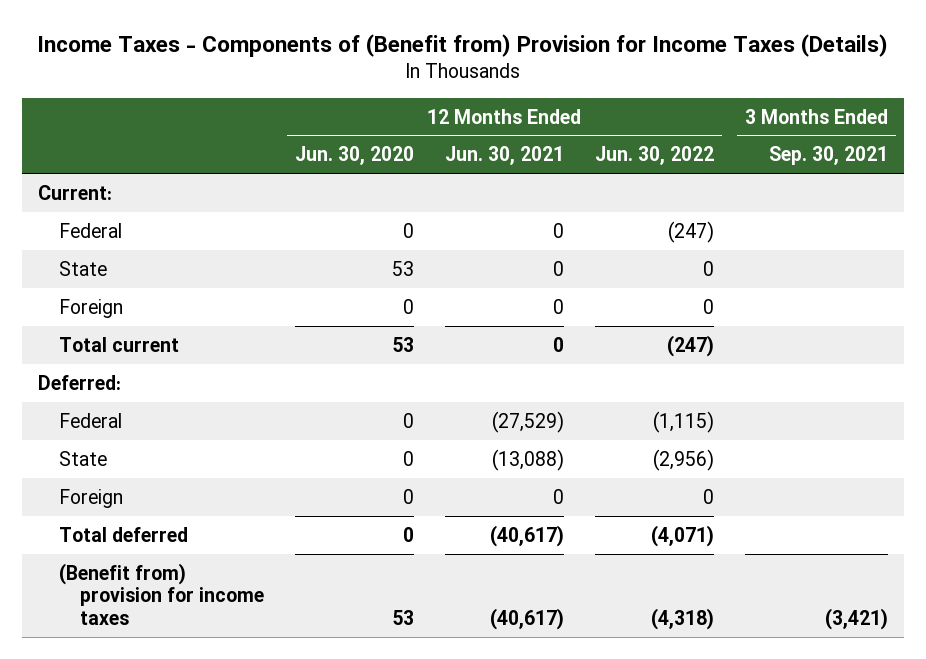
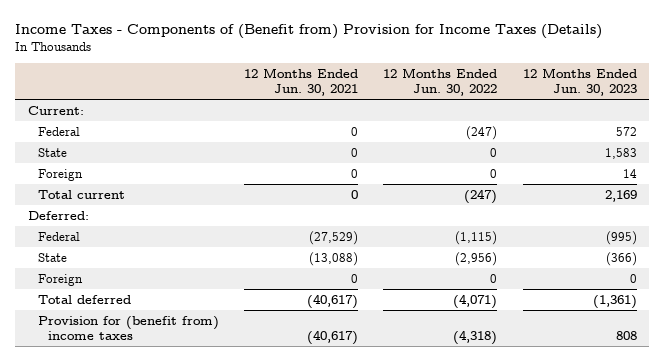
- | 12 Months Ended Jun. 30, 2020 | 12 Months Ended Jun. 30, 2021 | 12 Months Ended Jun. 30, 2022 | 3 Months Ended Sep. 30, 2021
+ | 12 Months Ended Jun. 30, 2021 | 12 Months Ended Jun. 30, 2022 | 12 Months Ended Jun. 30, 2023
- (Benefit from) provision for income taxes | 53 | (40,617) | (4,318) | (3,421)
+ Provision for (benefit from) income taxes | (40,617) | (4,318) | 808

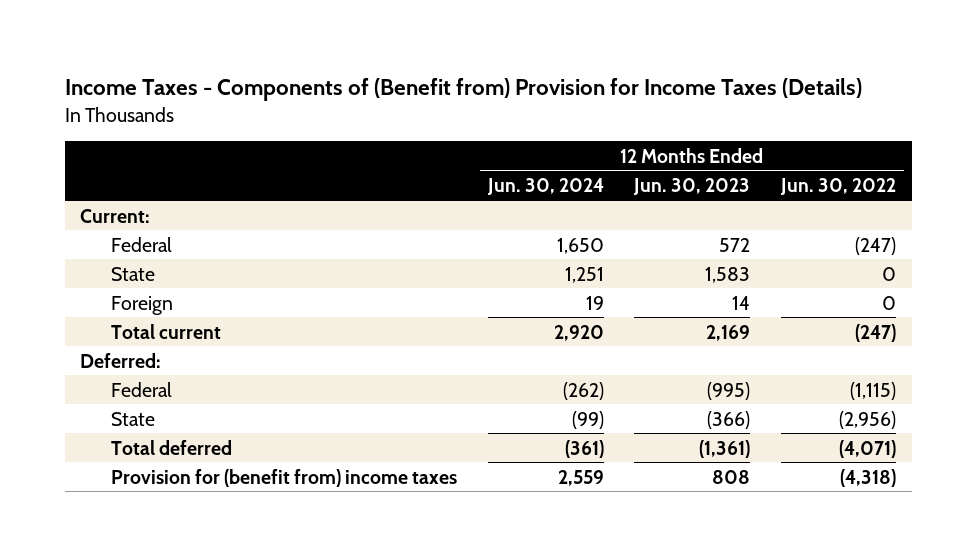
- | 12 Months Ended Jun. 30, 2021 | 12 Months Ended Jun. 30, 2022 | 12 Months Ended Jun. 30, 2023
+ | 12 Months Ended Jun. 30, 2024 | 12 Months Ended Jun. 30, 2023 | 12 Months Ended Jun. 30, 2022
- Foreign | 0 | 0 | 0

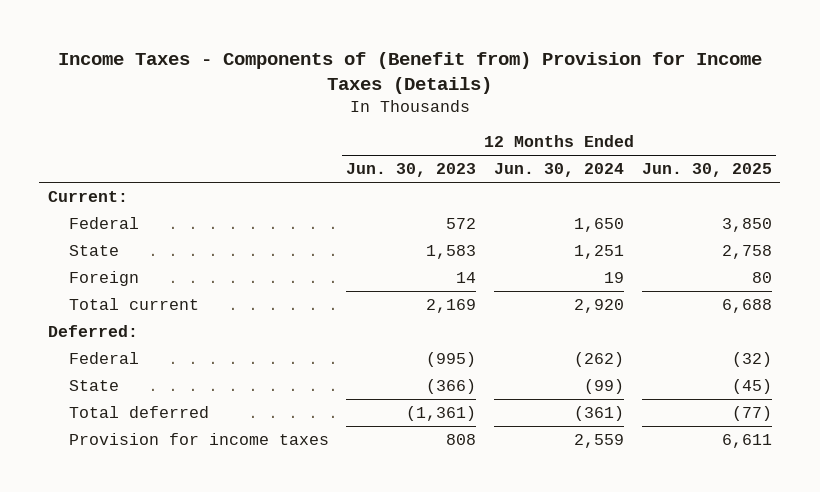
- | 12 Months Ended Jun. 30, 2024 | 12 Months Ended Jun. 30, 2023 | 12 Months Ended Jun. 30, 2022
+ | 12 Months Ended Jun. 30, 2023 | 12 Months Ended Jun. 30, 2024 | 12 Months Ended Jun. 30, 2025
- Provision for (benefit from) income taxes | 2,559 | 808 | (4,318)
+ Provision for income taxes | 808 | 2,559 | 6,611

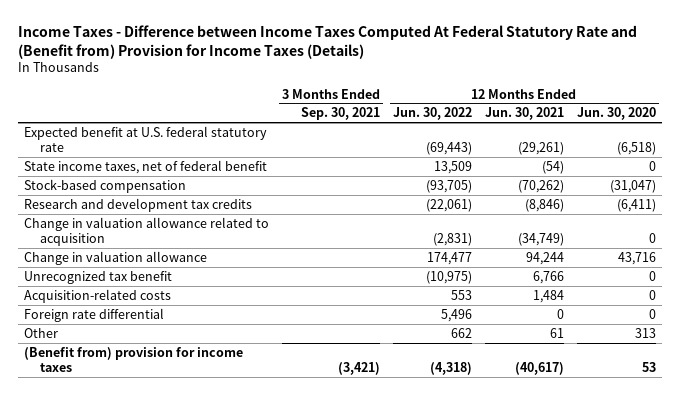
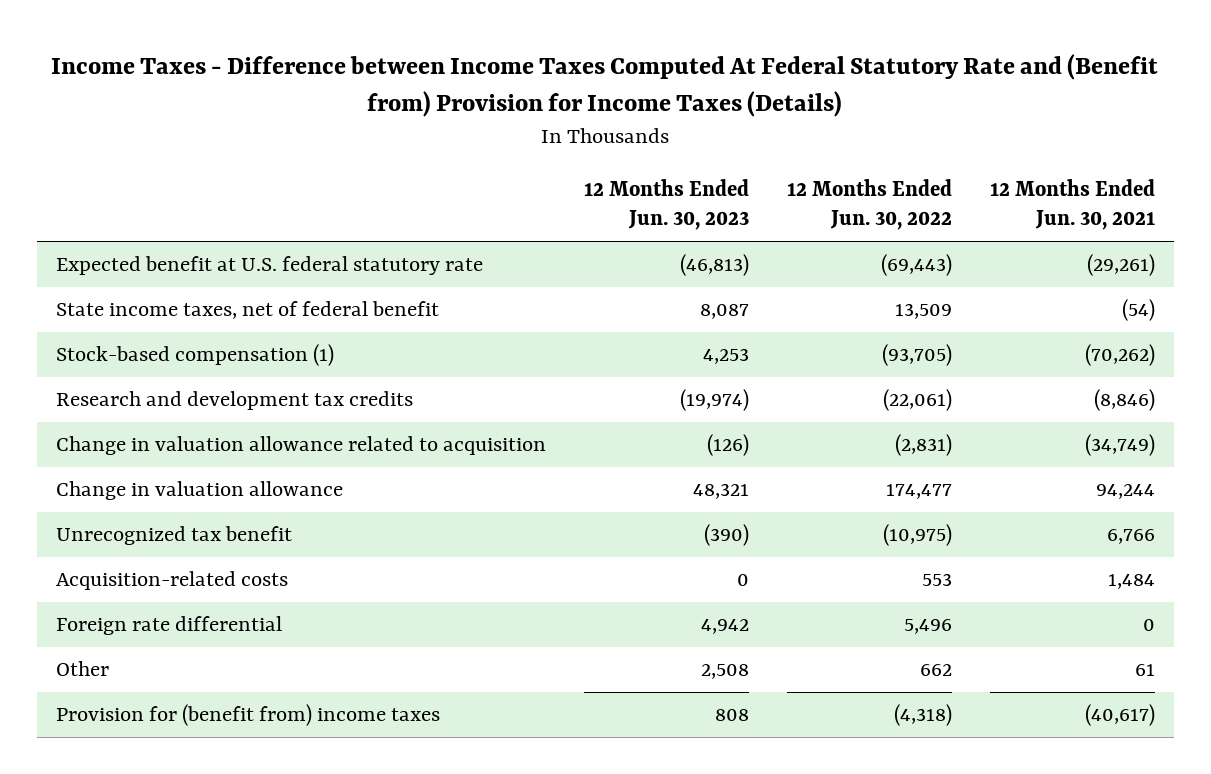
- | 3 Months Ended Sep. 30, 2021 | 12 Months Ended Jun. 30, 2022 | 12 Months Ended Jun. 30, 2021 | 12 Months Ended Jun. 30, 2020
+ | 12 Months Ended Jun. 30, 2023 | 12 Months Ended Jun. 30, 2022 | 12 Months Ended Jun. 30, 2021
- Stock-based compensation | | (93,705) | (70,262) | (31,047)
+ Stock-based compensation (1) | 4,253 | (93,705) | (70,262)
- (Benefit from) provision for income taxes | (3,421) | (4,318) | (40,617) | 53
+ Provision for (benefit from) income taxes | 808 | (4,318) | (40,617)

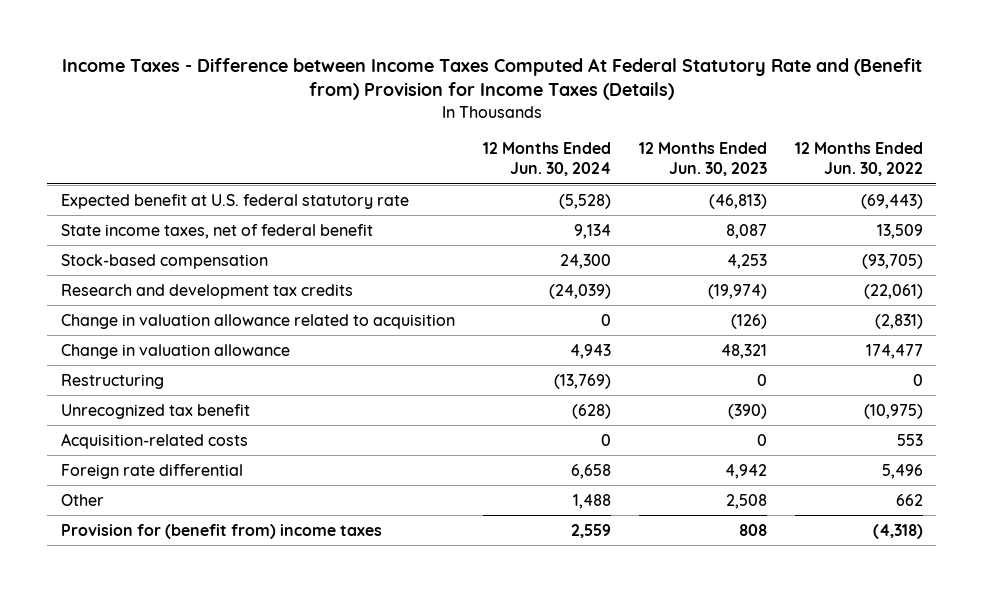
- | 12 Months Ended Jun. 30, 2023 | 12 Months Ended Jun. 30, 2022 | 12 Months Ended Jun. 30, 2021
+ | 12 Months Ended Jun. 30, 2024 | 12 Months Ended Jun. 30, 2023 | 12 Months Ended Jun. 30, 2022
- Stock-based compensation (1) | 4,253 | (93,705) | (70,262)
+ Stock-based compensation | 24,300 | 4,253 | (93,705)
+ Restructuring | (13,769) | 0 | 0

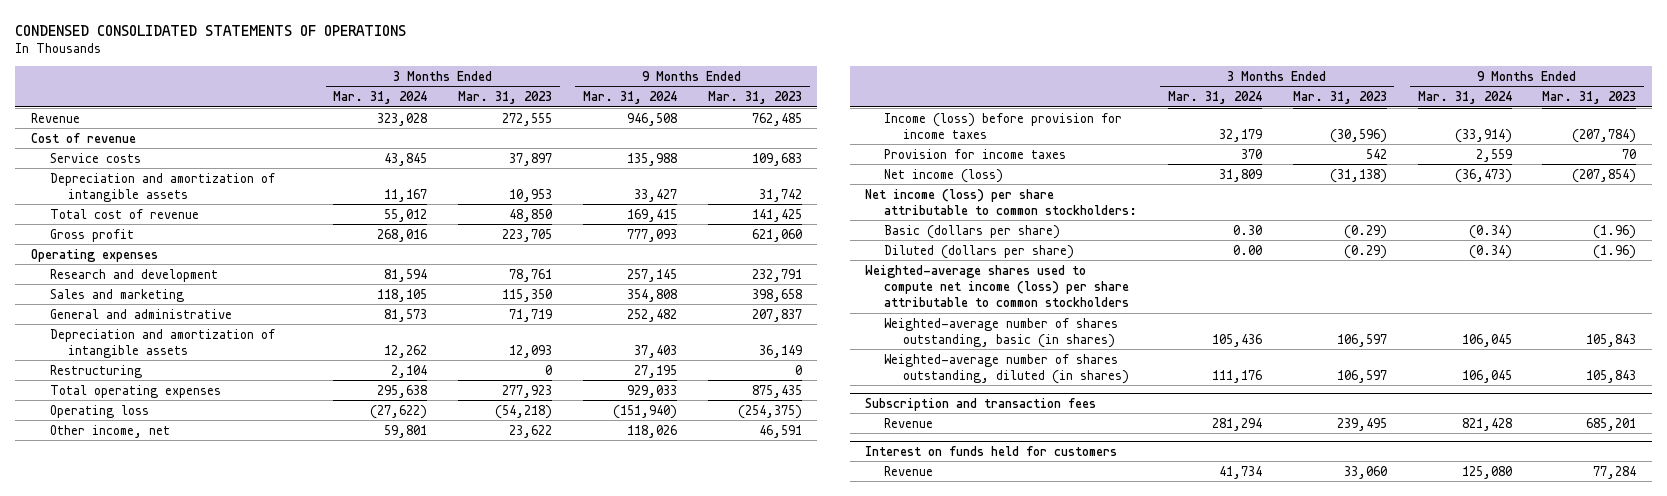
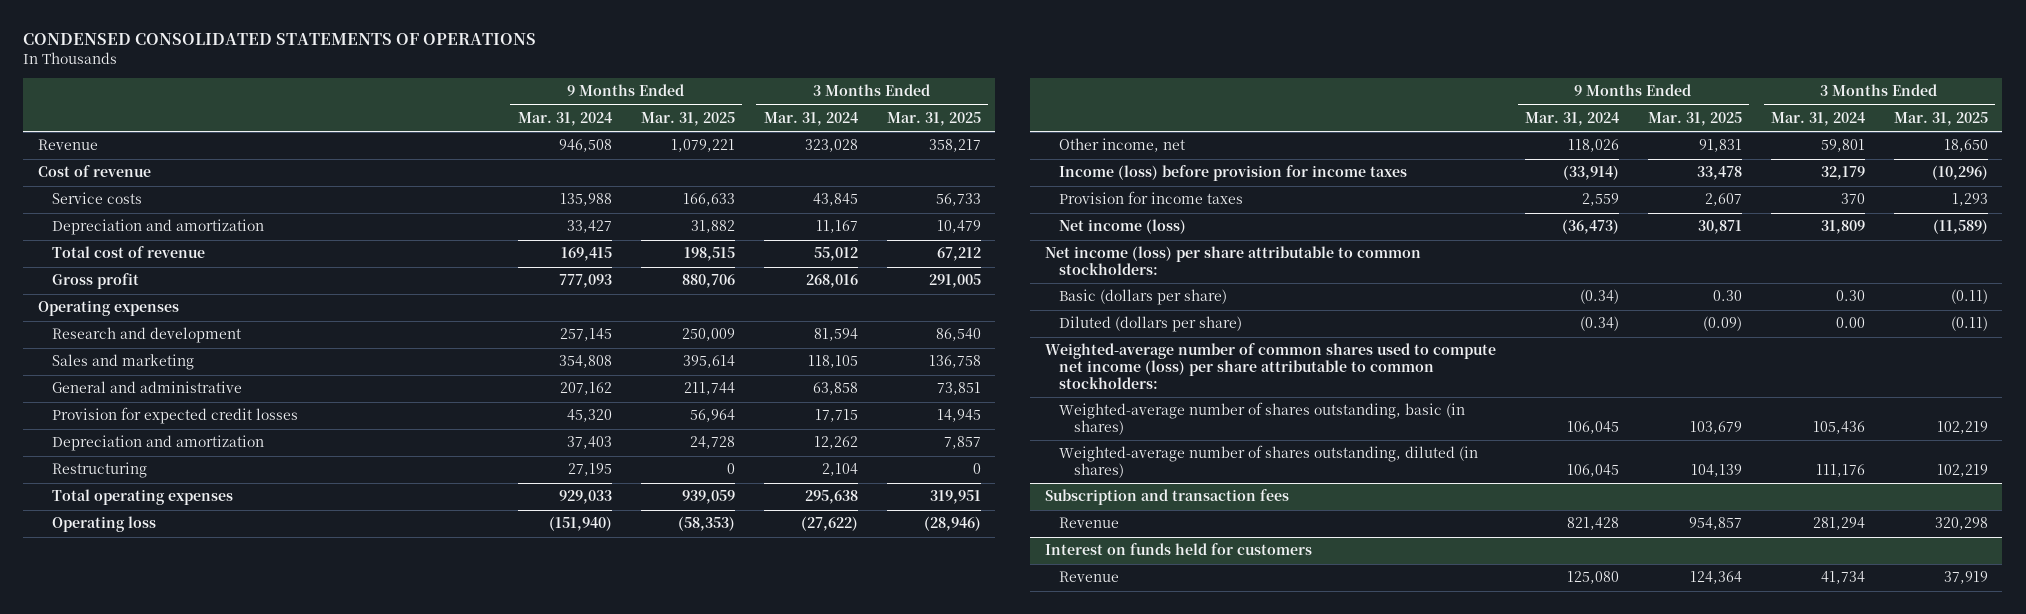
- | 3 Months Ended Mar. 31, 2024 | 3 Months Ended Mar. 31, 2023 | 9 Months Ended Mar. 31, 2024 | 9 Months Ended Mar. 31, 2023
+ | 9 Months Ended Mar. 31, 2024 | 9 Months Ended Mar. 31, 2025 | 3 Months Ended Mar. 31, 2024 | 3 Months Ended Mar. 31, 2025
- Depreciation and amortization of intangible assets | 11,167 | 10,953 | 33,427 | 31,742
+ Depreciation and amortization | 33,427 | 31,882 | 11,167 | 10,479
- General and administrative | 81,573 | 71,719 | 252,482 | 207,837
- Depreciation and amortization of intangible assets | 12,262 | 12,093 | 37,403 | 36,149
+ General and administrative | 207,162 | 211,744 | 63,858 | 73,851
+ Provision for expected credit losses | 45,320 | 56,964 | 17,715 | 14,945
+ Depreciation and amortization | 37,403 | 24,728 | 12,262 | 7,857
- Weighted-average shares used to compute net income (loss) per share attributable to common stockholders
+ Weighted-average number of common shares used to compute net income (loss) per share attributable to common stockholders:

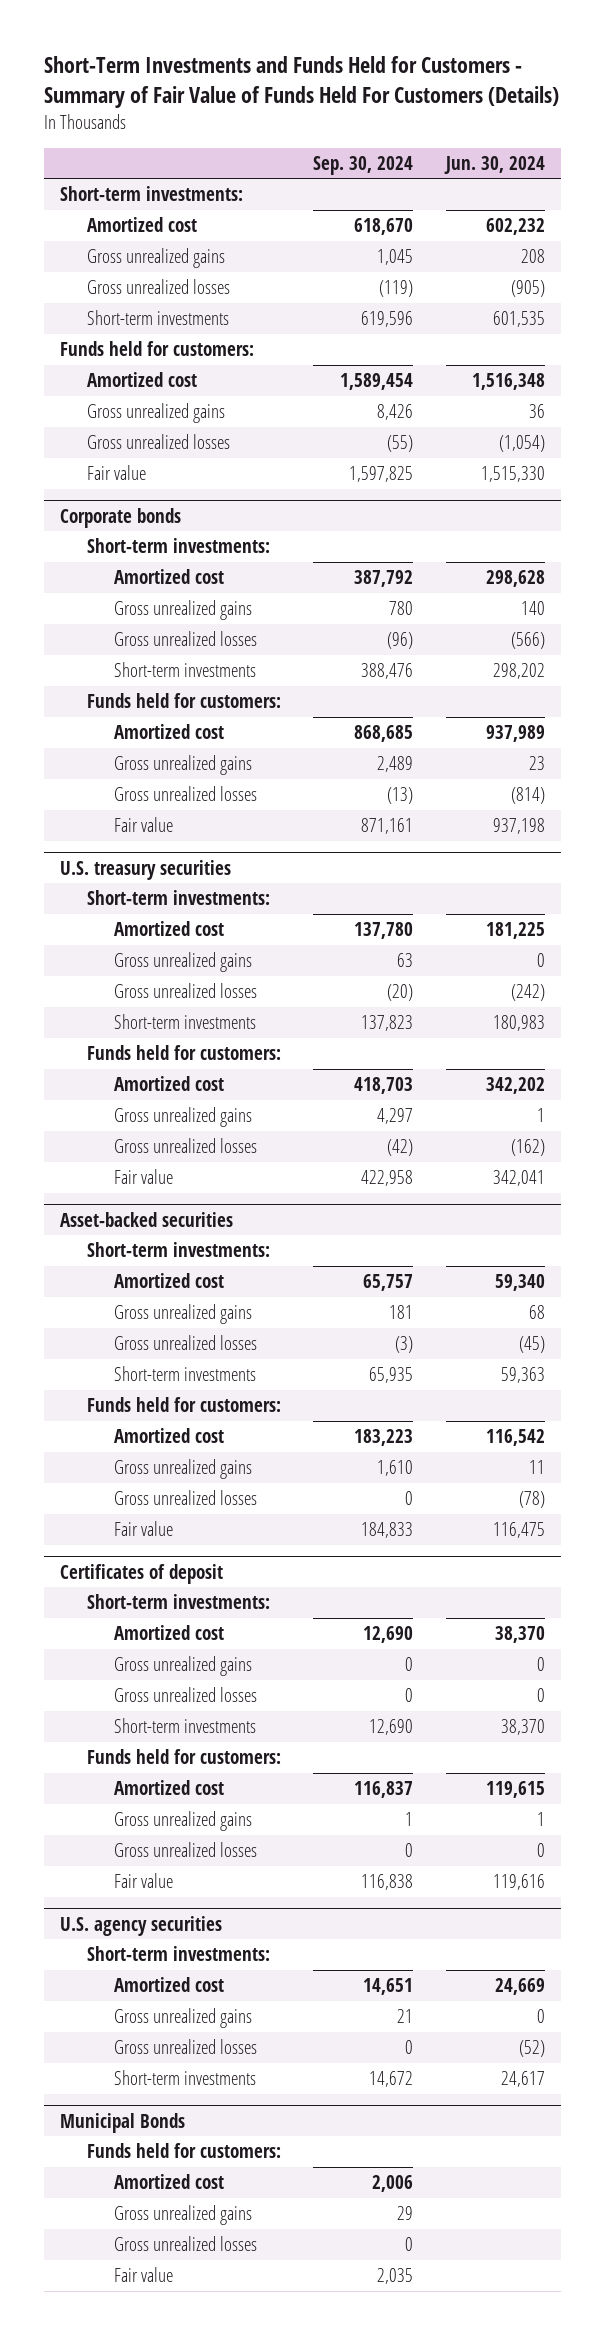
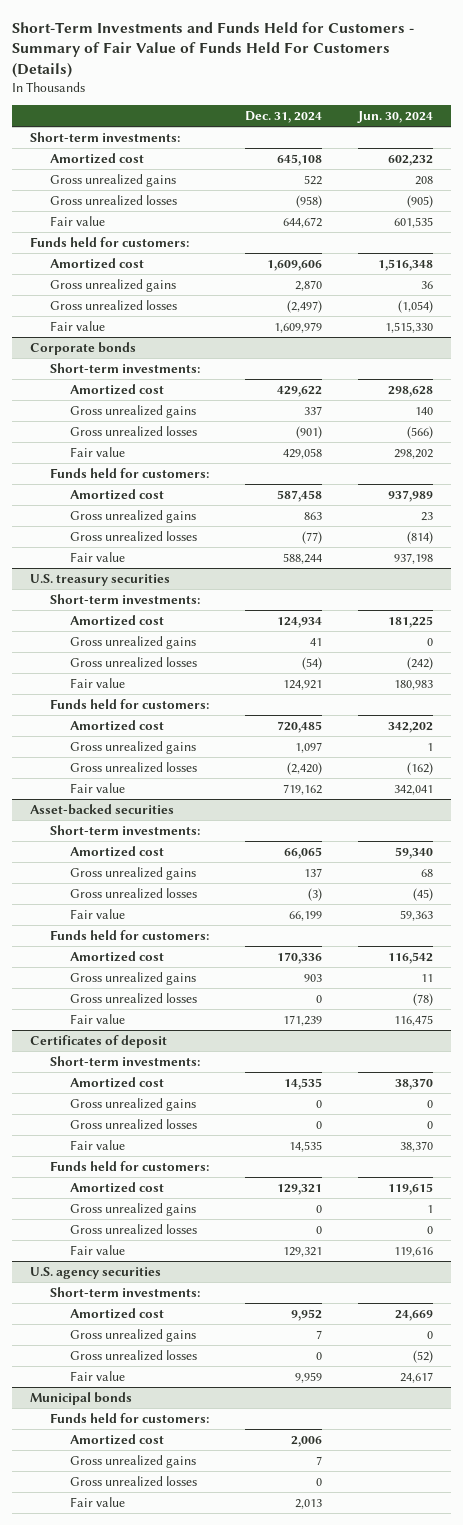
- | Sep. 30, 2024 | Jun. 30, 2024
+ | Dec. 31, 2024 | Jun. 30, 2024
- Short-term investments | 619,596 | 601,535
+ Fair value | 644,672 | 601,535
@ Corporate bonds
- Short-term investments | 388,476 | 298,202
+ Fair value | 429,058 | 298,202
@ U.S. treasury securities
- Short-term investments | 137,823 | 180,983
+ Fair value | 124,921 | 180,983
@ Asset-backed securities
- Short-term investments | 65,935 | 59,363
+ Fair value | 66,199 | 59,363
@ Certificates of deposit
- Short-term investments | 12,690 | 38,370
+ Fair value | 14,535 | 38,370
@ U.S. agency securities
- Short-term investments | 14,672 | 24,617
- Municipal Bonds
@ U.S. agency securities
+ Fair value | 9,959 | 24,617
+ Municipal bonds

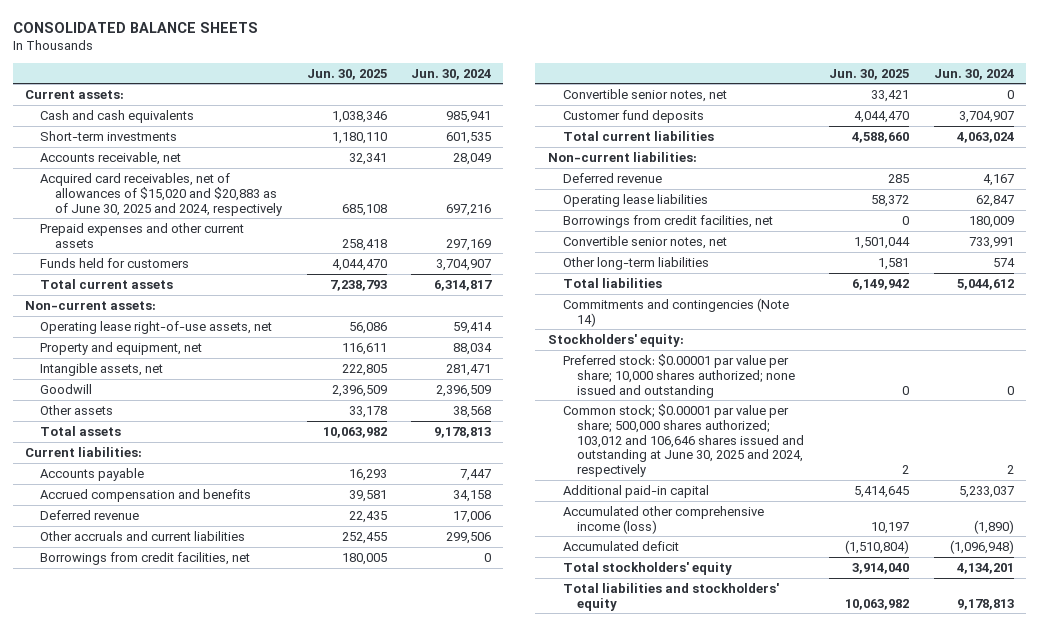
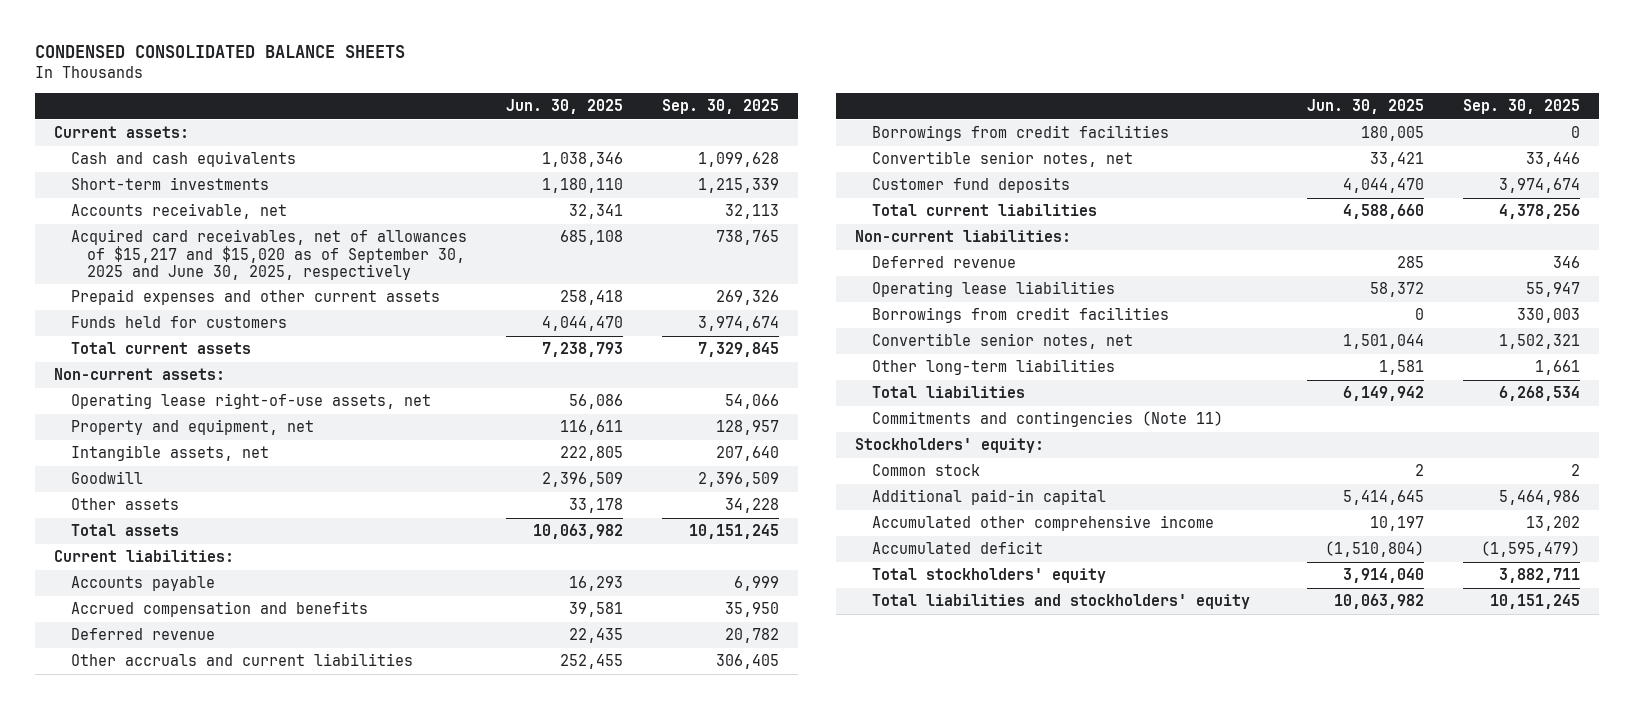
- CONSOLIDATED BALANCE SHEETS
+ CONDENSED CONSOLIDATED BALANCE SHEETS
- | Jun. 30, 2025 | Jun. 30, 2024
+ | Jun. 30, 2025 | Sep. 30, 2025
- Acquired card receivables, net of allowances of $15,020 and $20,883 as of June 30, 2025 and 2024, respectively | 685,108 | 697,216
+ Acquired card receivables, net of allowances of $15,217 and $15,020 as of September 30, 2025 and June 30, 2025, respectively | 685,108 | 738,765
- Borrowings from credit facilities, net | 180,005 | 0
+ Borrowings from credit facilities | 180,005 | 0
- Borrowings from credit facilities, net | 0 | 180,009
+ Borrowings from credit facilities | 0 | 330,003
- Commitments and contingencies (Note 14)
+ Commitments and contingencies (Note 11)
- Preferred stock: $0.00001 par value per share; 10,000 shares authorized; none issued and outstanding | 0 | 0
- Common stock; $0.00001 par value per share; 500,000 shares authorized; 103,012 and 106,646 shares issued and outstanding at June 30, 2025 and 2024, respectively | 2 | 2
+ Common stock | 2 | 2
- Accumulated other comprehensive income (loss) | 10,197 | (1,890)
+ Accumulated other comprehensive income | 10,197 | 13,202

